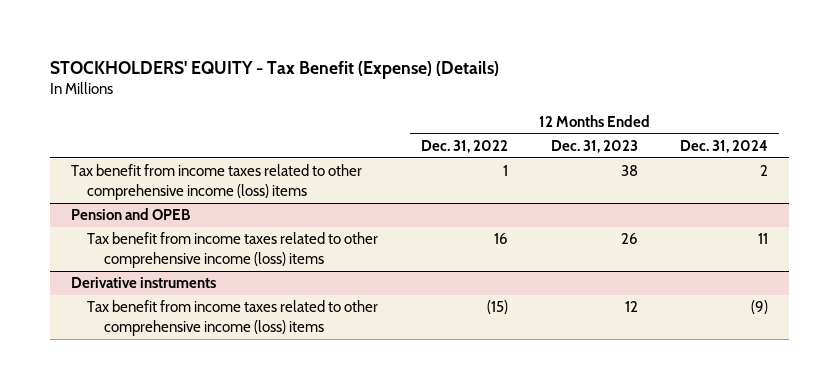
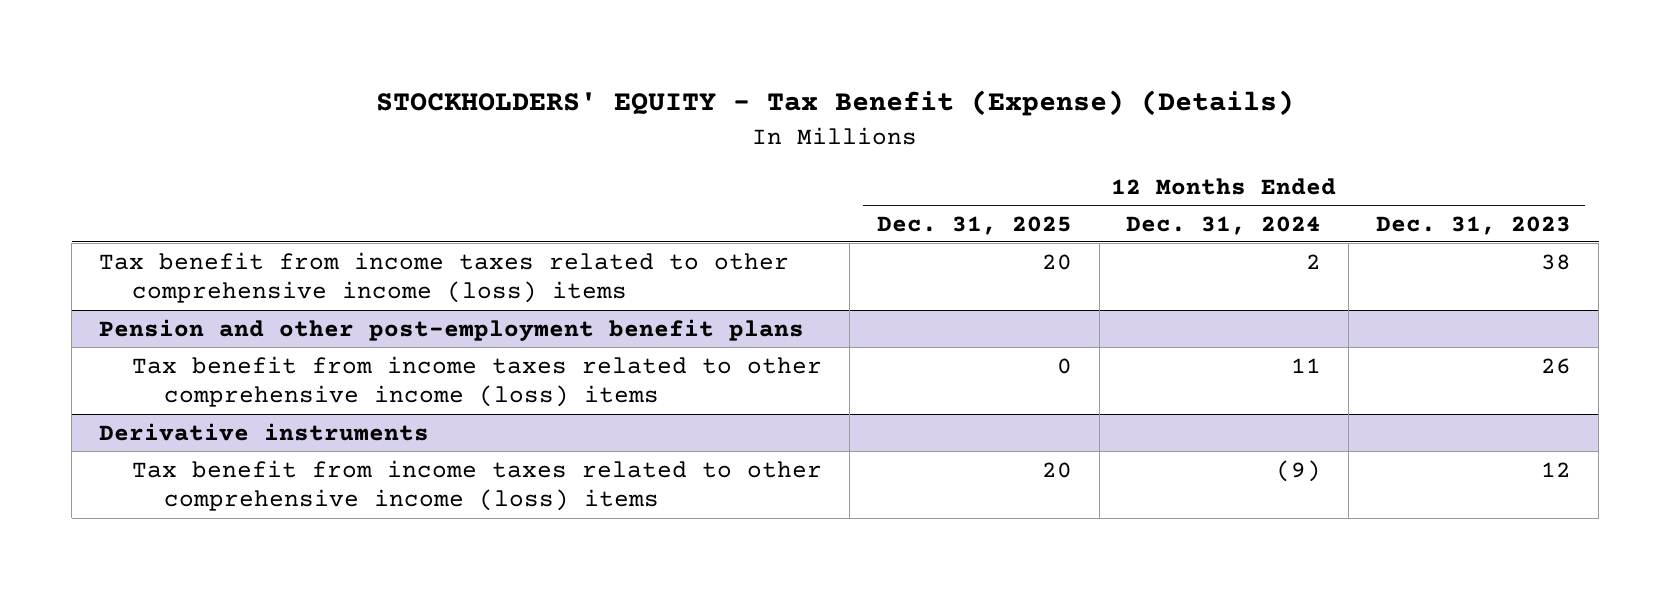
- | 12 Months Ended Dec. 31, 2022 | 12 Months Ended Dec. 31, 2023 | 12 Months Ended Dec. 31, 2024
+ | 12 Months Ended Dec. 31, 2025 | 12 Months Ended Dec. 31, 2024 | 12 Months Ended Dec. 31, 2023
- Pension and OPEB
+ Pension and other post-employment benefit plans

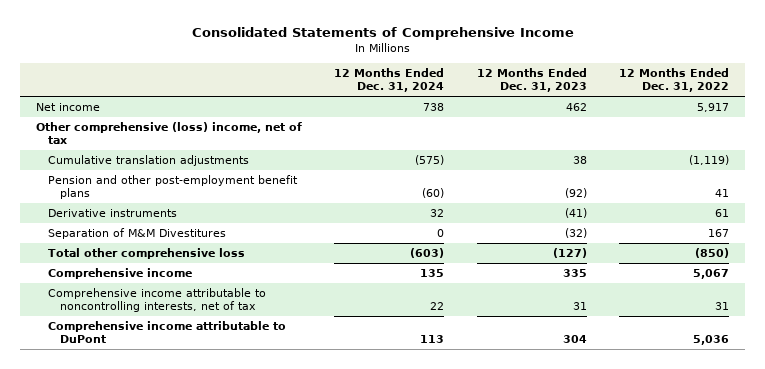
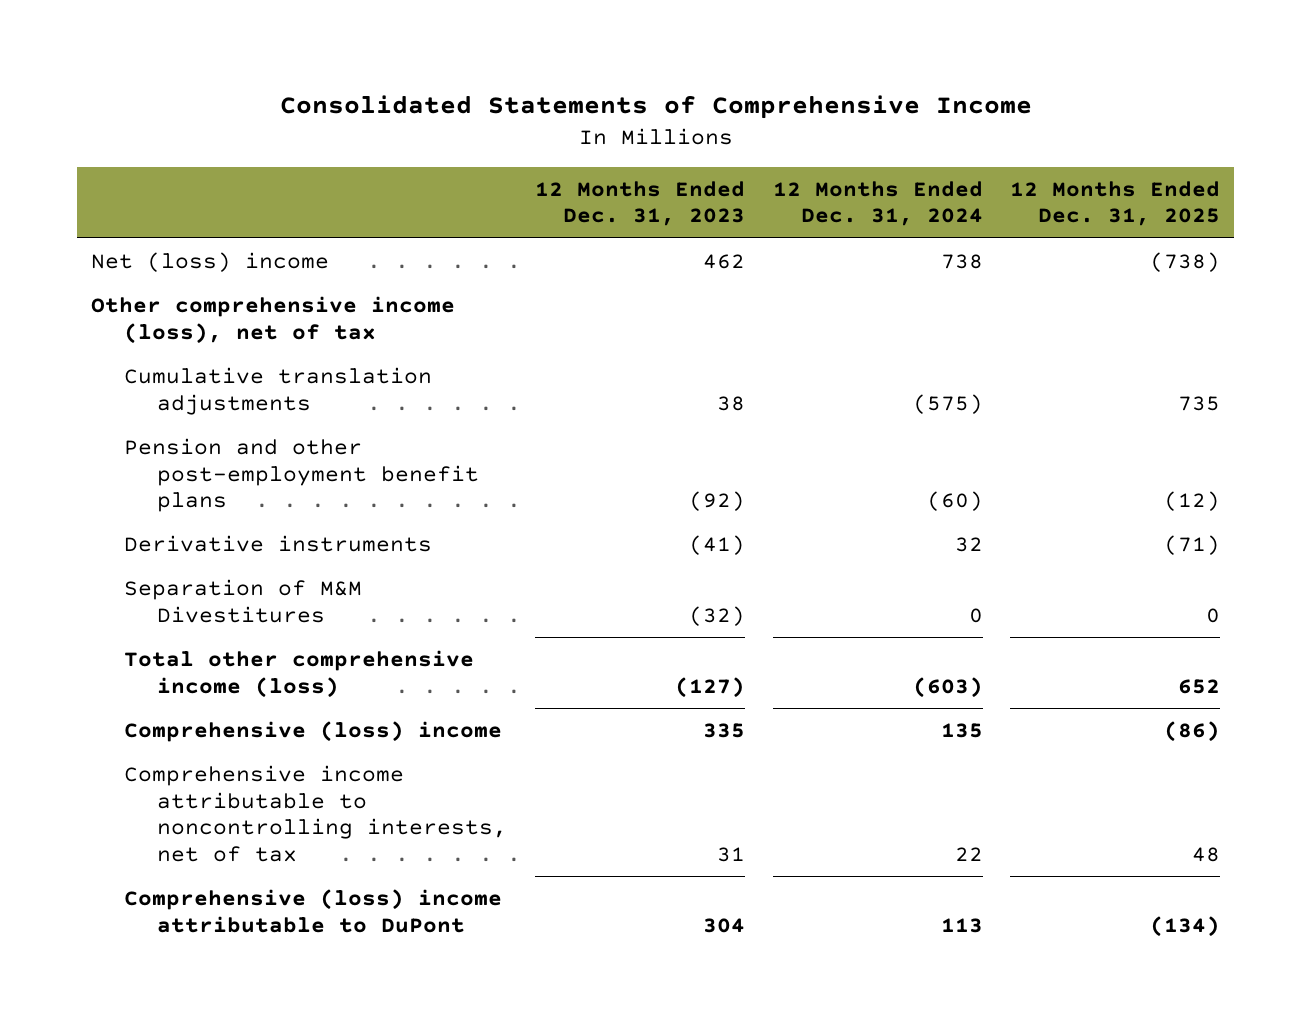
- | 12 Months Ended Dec. 31, 2024 | 12 Months Ended Dec. 31, 2023 | 12 Months Ended Dec. 31, 2022
+ | 12 Months Ended Dec. 31, 2023 | 12 Months Ended Dec. 31, 2024 | 12 Months Ended Dec. 31, 2025
- Net income | 738 | 462 | 5,917
- Other comprehensive (loss) income, net of tax
+ Net (loss) income | 462 | 738 | (738)
+ Other comprehensive income (loss), net of tax
- Total other comprehensive loss | (603) | (127) | (850)
- Comprehensive income | 135 | 335 | 5,067
+ Total other comprehensive income (loss) | (127) | (603) | 652
+ Comprehensive (loss) income | 335 | 135 | (86)
- Comprehensive income attributable to DuPont | 113 | 304 | 5,036
+ Comprehensive (loss) income attributable to DuPont | 304 | 113 | (134)

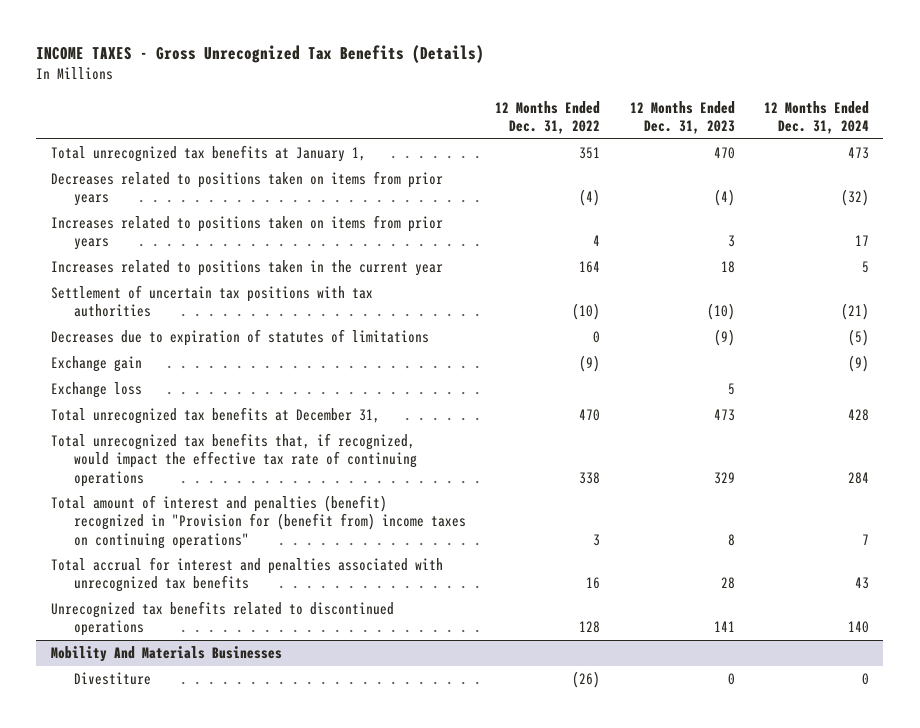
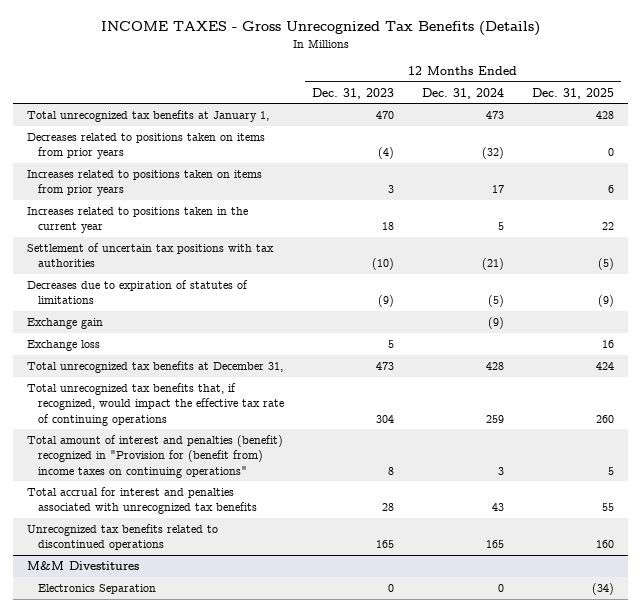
- | 12 Months Ended Dec. 31, 2022 | 12 Months Ended Dec. 31, 2023 | 12 Months Ended Dec. 31, 2024
+ | 12 Months Ended Dec. 31, 2023 | 12 Months Ended Dec. 31, 2024 | 12 Months Ended Dec. 31, 2025
- Total unrecognized tax benefits that, if recognized, would impact the effective tax rate of continuing operations | 338 | 329 | 284
- Total amount of interest and penalties (benefit) recognized in "Provision for (benefit from) income taxes on continuing operations" | 3 | 8 | 7
+ Total unrecognized tax benefits that, if recognized, would impact the effective tax rate of continuing operations | 304 | 259 | 260
+ Total amount of interest and penalties (benefit) recognized in "Provision for (benefit from) income taxes on continuing operations" | 8 | 3 | 5
- Unrecognized tax benefits related to discontinued operations | 128 | 141 | 140
- Mobility And Materials Businesses
- Divestiture | (26) | 0 | 0
+ Unrecognized tax benefits related to discontinued operations | 165 | 165 | 160
+ M&M Divestitures
+ Electronics Separation | 0 | 0 | (34)

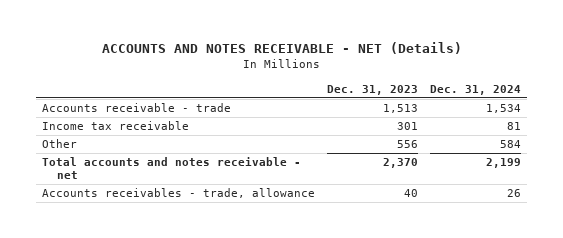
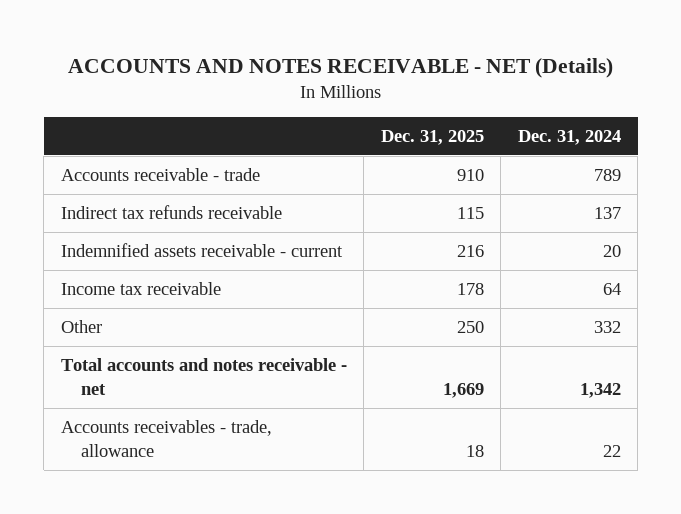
- | Dec. 31, 2023 | Dec. 31, 2024
+ | Dec. 31, 2025 | Dec. 31, 2024
- Accounts receivable - trade | 1,513 | 1,534
- Income tax receivable | 301 | 81
- Other | 556 | 584
- Total accounts and notes receivable - net | 2,370 | 2,199
- Accounts receivables - trade, allowance | 40 | 26
+ Accounts receivable - trade | 910 | 789
+ Indirect tax refunds receivable | 115 | 137
+ Indemnified assets receivable - current | 216 | 20
+ Income tax receivable | 178 | 64
+ Other | 250 | 332
+ Total accounts and notes receivable - net | 1,669 | 1,342
+ Accounts receivables - trade, allowance | 18 | 22

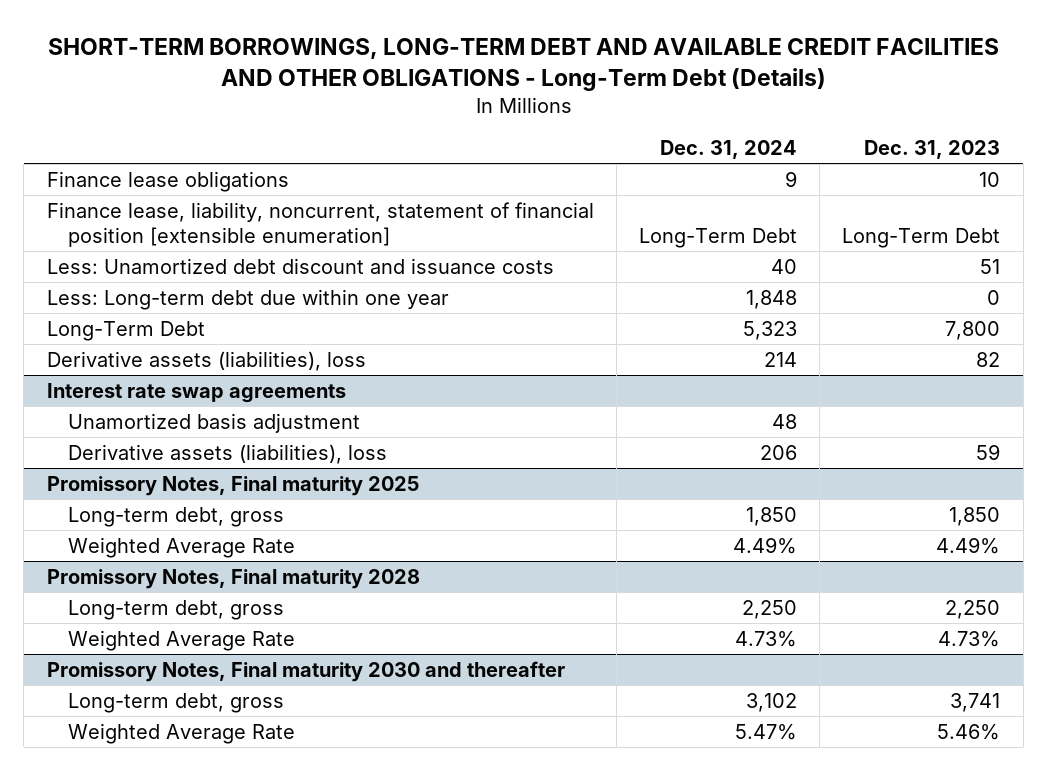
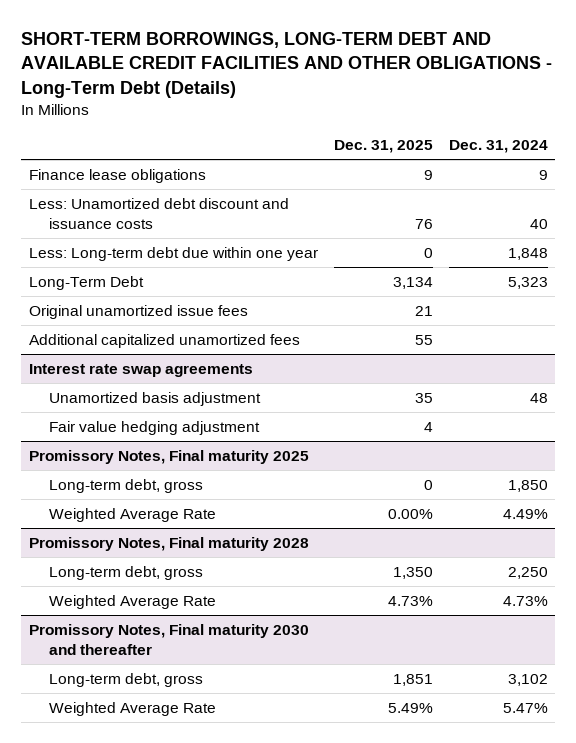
- | Dec. 31, 2024 | Dec. 31, 2023
+ | Dec. 31, 2025 | Dec. 31, 2024
- Finance lease, liability, noncurrent, statement of financial position [extensible enumeration] | Long-Term Debt | Long-Term Debt
- Derivative assets (liabilities), loss | 214 | 82
+ Original unamortized issue fees | 21 |
+ Additional capitalized unamortized fees | 55 |
@ Interest rate swap agreements
- Derivative assets (liabilities), loss | 206 | 59
+ Fair value hedging adjustment | 4 |

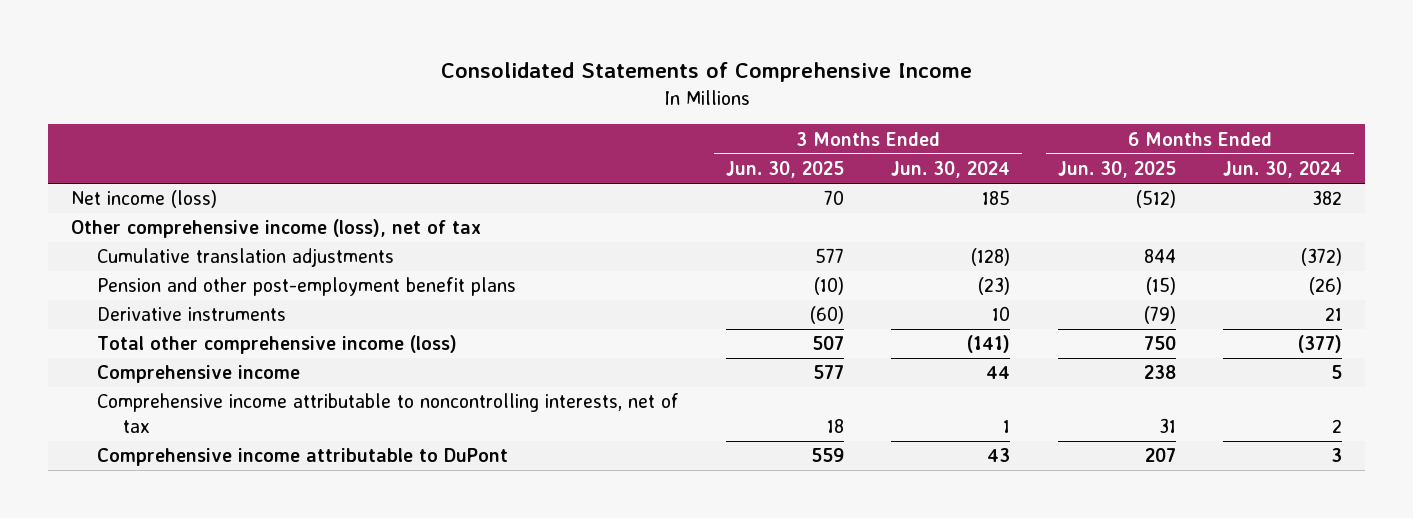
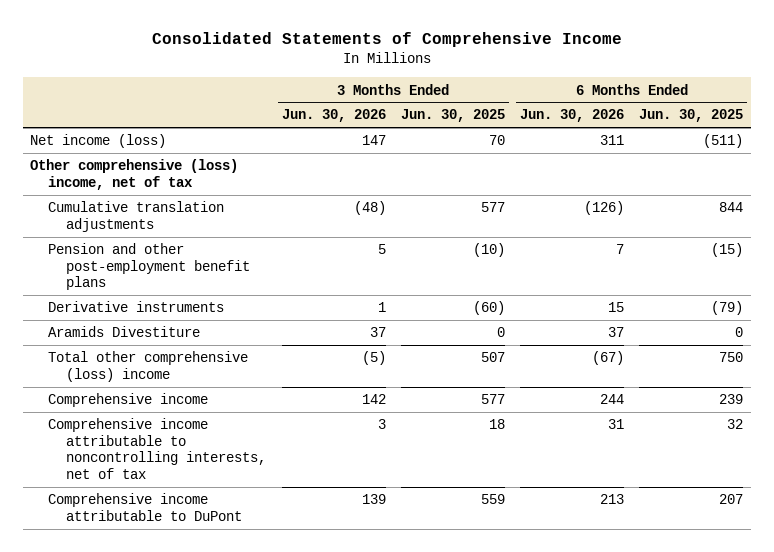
- | 3 Months Ended Jun. 30, 2025 | 3 Months Ended Jun. 30, 2024 | 6 Months Ended Jun. 30, 2025 | 6 Months Ended Jun. 30, 2024
+ | 3 Months Ended Jun. 30, 2026 | 3 Months Ended Jun. 30, 2025 | 6 Months Ended Jun. 30, 2026 | 6 Months Ended Jun. 30, 2025
- Net income (loss) | 70 | 185 | (512) | 382
- Other comprehensive income (loss), net of tax
+ Net income (loss) | 147 | 70 | 311 | (511)
+ Other comprehensive (loss) income, net of tax
- Total other comprehensive income (loss) | 507 | (141) | 750 | (377)
- Comprehensive income | 577 | 44 | 238 | 5
- Comprehensive income attributable to noncontrolling interests, net of tax | 18 | 1 | 31 | 2
+ Aramids Divestiture | 37 | 0 | 37 | 0
+ Total other comprehensive (loss) income | (5) | 507 | (67) | 750
+ Comprehensive income | 142 | 577 | 244 | 239
+ Comprehensive income attributable to noncontrolling interests, net of tax | 3 | 18 | 31 | 32

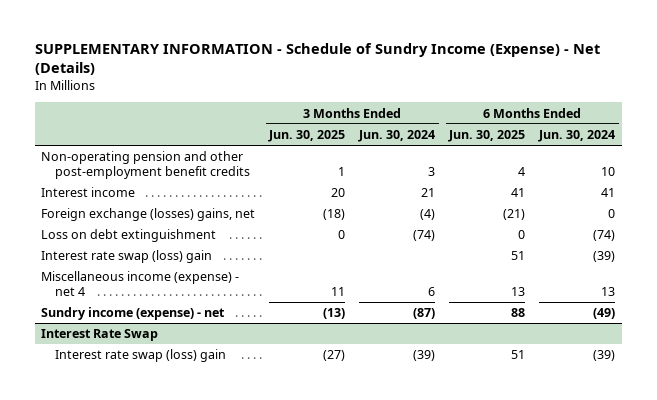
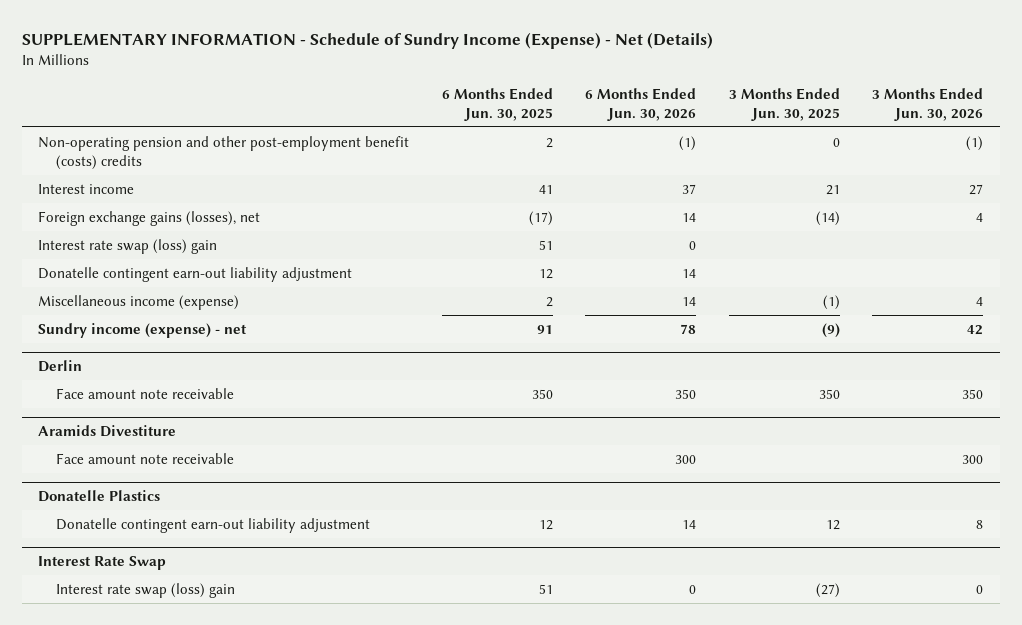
- | 3 Months Ended Jun. 30, 2025 | 3 Months Ended Jun. 30, 2024 | 6 Months Ended Jun. 30, 2025 | 6 Months Ended Jun. 30, 2024
+ | 6 Months Ended Jun. 30, 2025 | 6 Months Ended Jun. 30, 2026 | 3 Months Ended Jun. 30, 2025 | 3 Months Ended Jun. 30, 2026
- Non-operating pension and other post-employment benefit credits | 1 | 3 | 4 | 10
- Interest income | 20 | 21 | 41 | 41
- Foreign exchange (losses) gains, net | (18) | (4) | (21) | 0
- Loss on debt extinguishment | 0 | (74) | 0 | (74)
+ Non-operating pension and other post-employment benefit (costs) credits | 2 | (1) | 0 | (1)
+ Interest income | 41 | 37 | 21 | 27
+ Foreign exchange gains (losses), net | (17) | 14 | (14) | 4
- Miscellaneous income (expense) - net 4 | 11 | 6 | 13 | 13
- Sundry income (expense) - net | (13) | (87) | 88 | (49)
+ Donatelle contingent earn-out liability adjustment | 12 | 14 | |
+ Miscellaneous income (expense) | 2 | 14 | (1) | 4
+ Sundry income (expense) - net | 91 | 78 | (9) | 42
+ Derlin
+ Face amount note receivable | 350 | 350 | 350 | 350
+ Aramids Divestiture
+ Face amount note receivable | | 300 | | 300
+ Donatelle Plastics
+ Donatelle contingent earn-out liability adjustment | 12 | 14 | 12 | 8

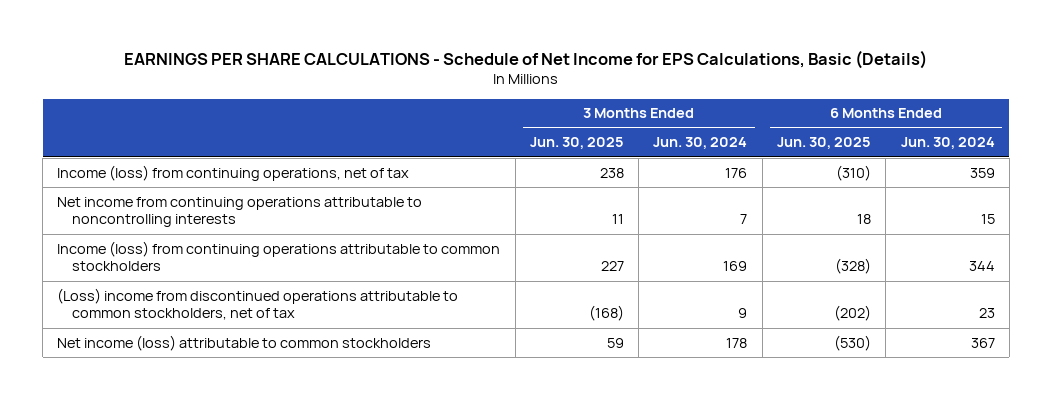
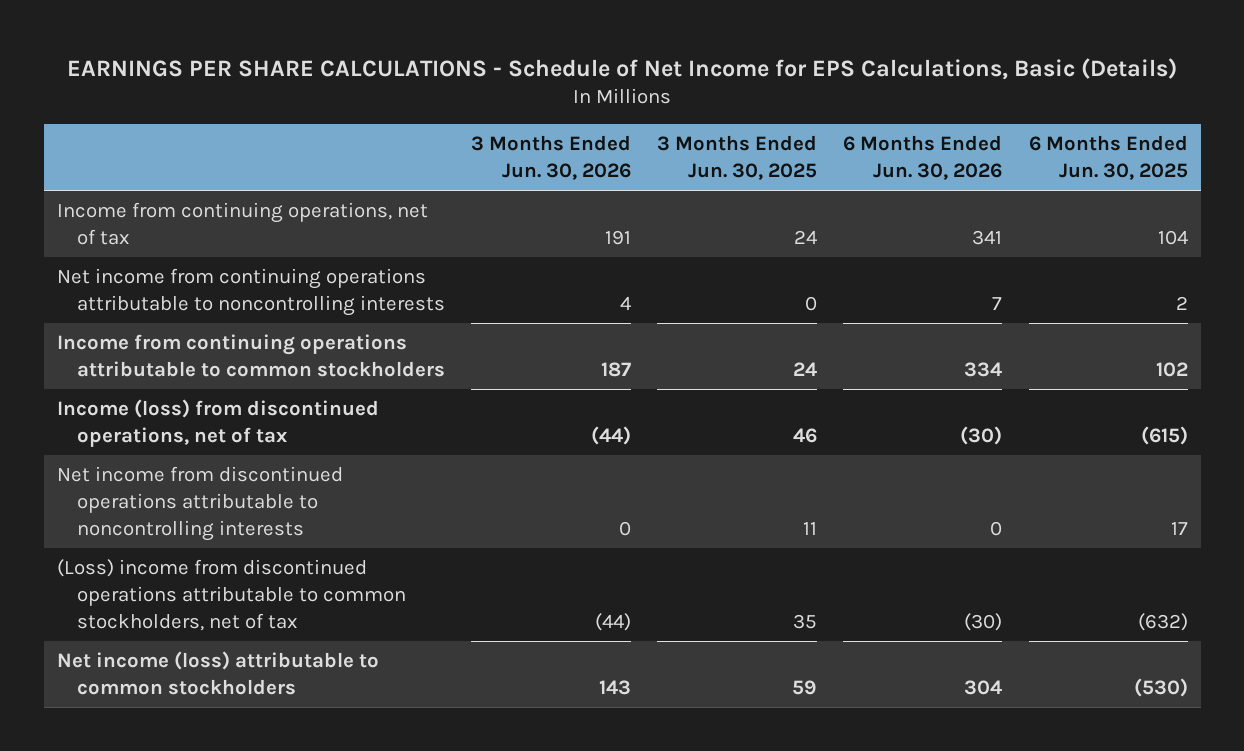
- | 3 Months Ended Jun. 30, 2025 | 3 Months Ended Jun. 30, 2024 | 6 Months Ended Jun. 30, 2025 | 6 Months Ended Jun. 30, 2024
+ | 3 Months Ended Jun. 30, 2026 | 3 Months Ended Jun. 30, 2025 | 6 Months Ended Jun. 30, 2026 | 6 Months Ended Jun. 30, 2025
- Income (loss) from continuing operations, net of tax | 238 | 176 | (310) | 359
- Net income from continuing operations attributable to noncontrolling interests | 11 | 7 | 18 | 15
- Income (loss) from continuing operations attributable to common stockholders | 227 | 169 | (328) | 344
- (Loss) income from discontinued operations attributable to common stockholders, net of tax | (168) | 9 | (202) | 23
+ Income from continuing operations, net of tax | 191 | 24 | 341 | 104
+ Net income from continuing operations attributable to noncontrolling interests | 4 | 0 | 7 | 2
+ Income from continuing operations attributable to common stockholders | 187 | 24 | 334 | 102
+ Income (loss) from discontinued operations, net of tax | (44) | 46 | (30) | (615)
+ Net income from discontinued operations attributable to noncontrolling interests | 0 | 11 | 0 | 17
+ (Loss) income from discontinued operations attributable to common stockholders, net of tax | (44) | 35 | (30) | (632)

